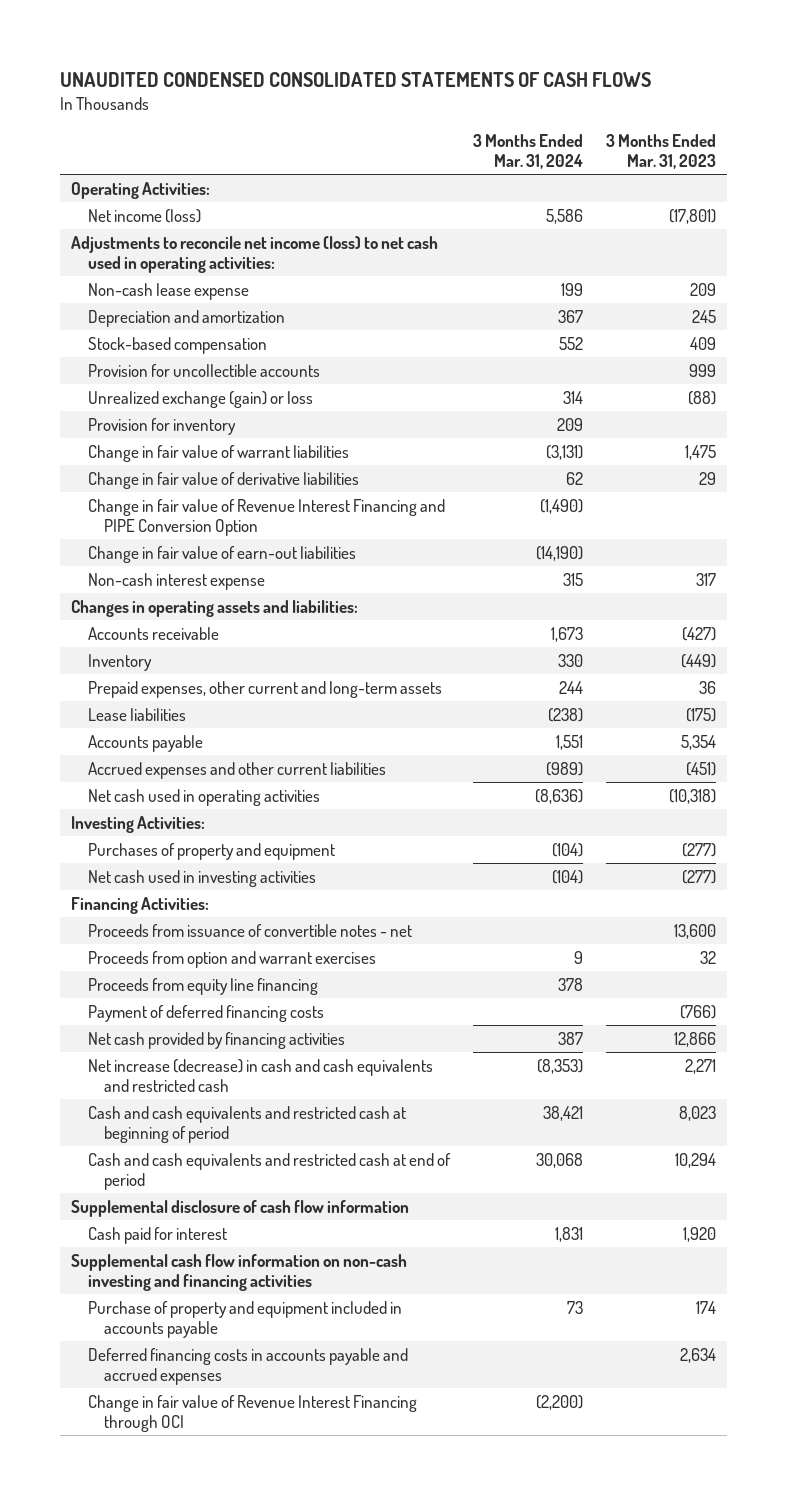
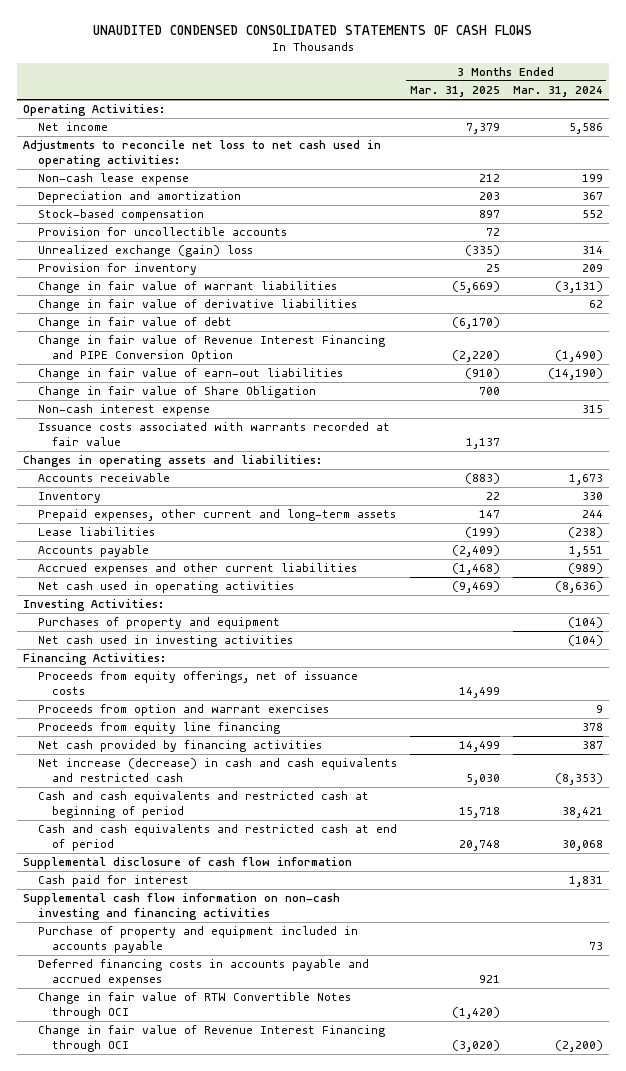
- | 3 Months Ended Mar. 31, 2024 | 3 Months Ended Mar. 31, 2023
+ | 3 Months Ended Mar. 31, 2025 | 3 Months Ended Mar. 31, 2024
- Net income (loss) | 5,586 | (17,801)
- Adjustments to reconcile net income (loss) to net cash used in operating activities:
+ Net income | 7,379 | 5,586
+ Adjustments to reconcile net loss to net cash used in operating activities:
- Unrealized exchange (gain) or loss | 314 | (88)
+ Unrealized exchange (gain) loss | (335) | 314
+ Change in fair value of debt | (6,170) |
+ Change in fair value of Share Obligation | 700 |
+ Issuance costs associated with warrants recorded at fair value | 1,137 |
- Proceeds from issuance of convertible notes - net | | 13,600
+ Proceeds from equity offerings, net of issuance costs | 14,499 |
- Payment of deferred financing costs | | (766)
+ Change in fair value of RTW Convertible Notes through OCI | (1,420) |

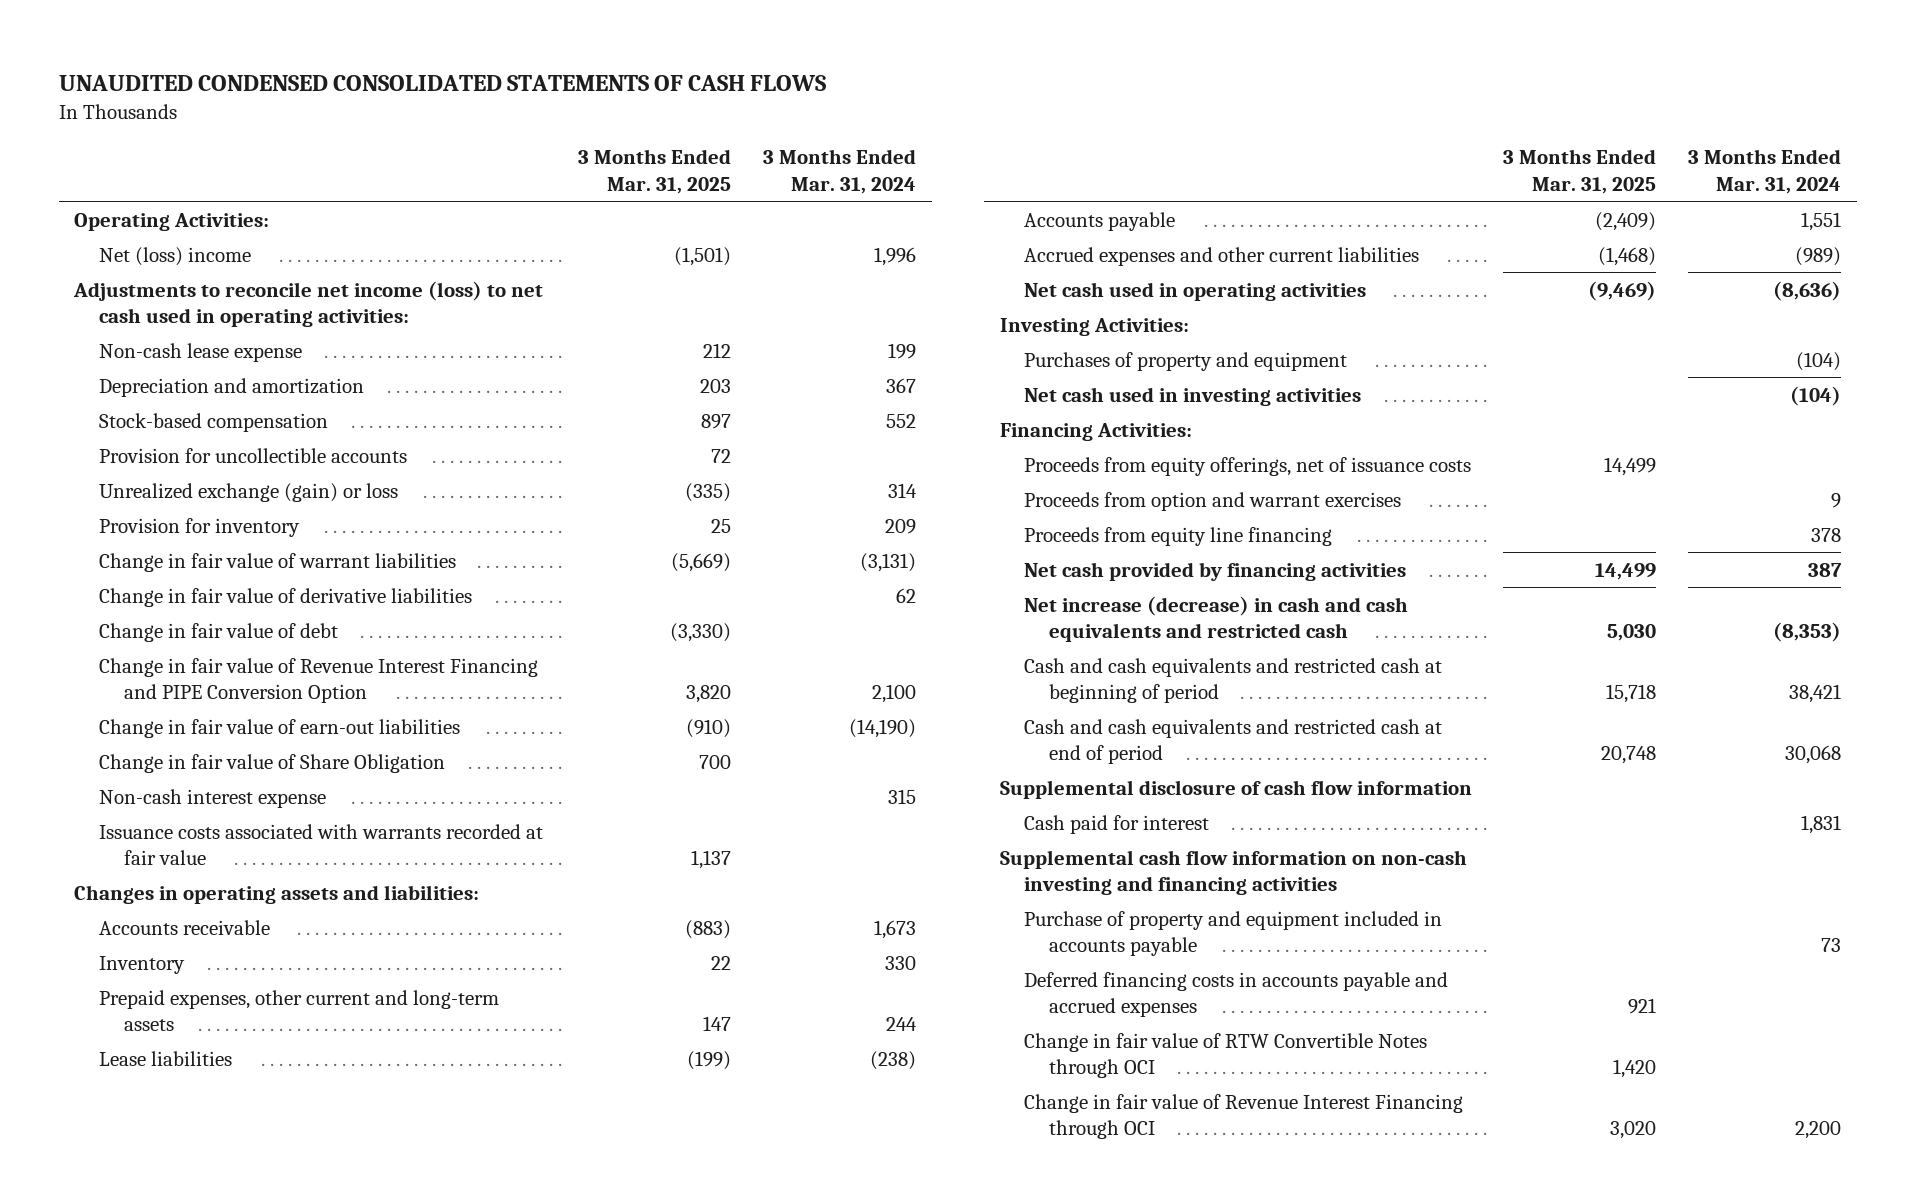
- Net income | 7,379 | 5,586
- Adjustments to reconcile net loss to net cash used in operating activities:
+ Net (loss) income | (1,501) | 1,996
+ Adjustments to reconcile net income (loss) to net cash used in operating activities:
- Unrealized exchange (gain) loss | (335) | 314
+ Unrealized exchange (gain) or loss | (335) | 314
- Change in fair value of debt | (6,170) |
- Change in fair value of Revenue Interest Financing and PIPE Conversion Option | (2,220) | (1,490)
+ Change in fair value of debt | (3,330) |
+ Change in fair value of Revenue Interest Financing and PIPE Conversion Option | 3,820 | 2,100
- Change in fair value of RTW Convertible Notes through OCI | (1,420) |
- Change in fair value of Revenue Interest Financing through OCI | (3,020) | (2,200)
+ Change in fair value of RTW Convertible Notes through OCI | 1,420 |
+ Change in fair value of Revenue Interest Financing through OCI | 3,020 | 2,200

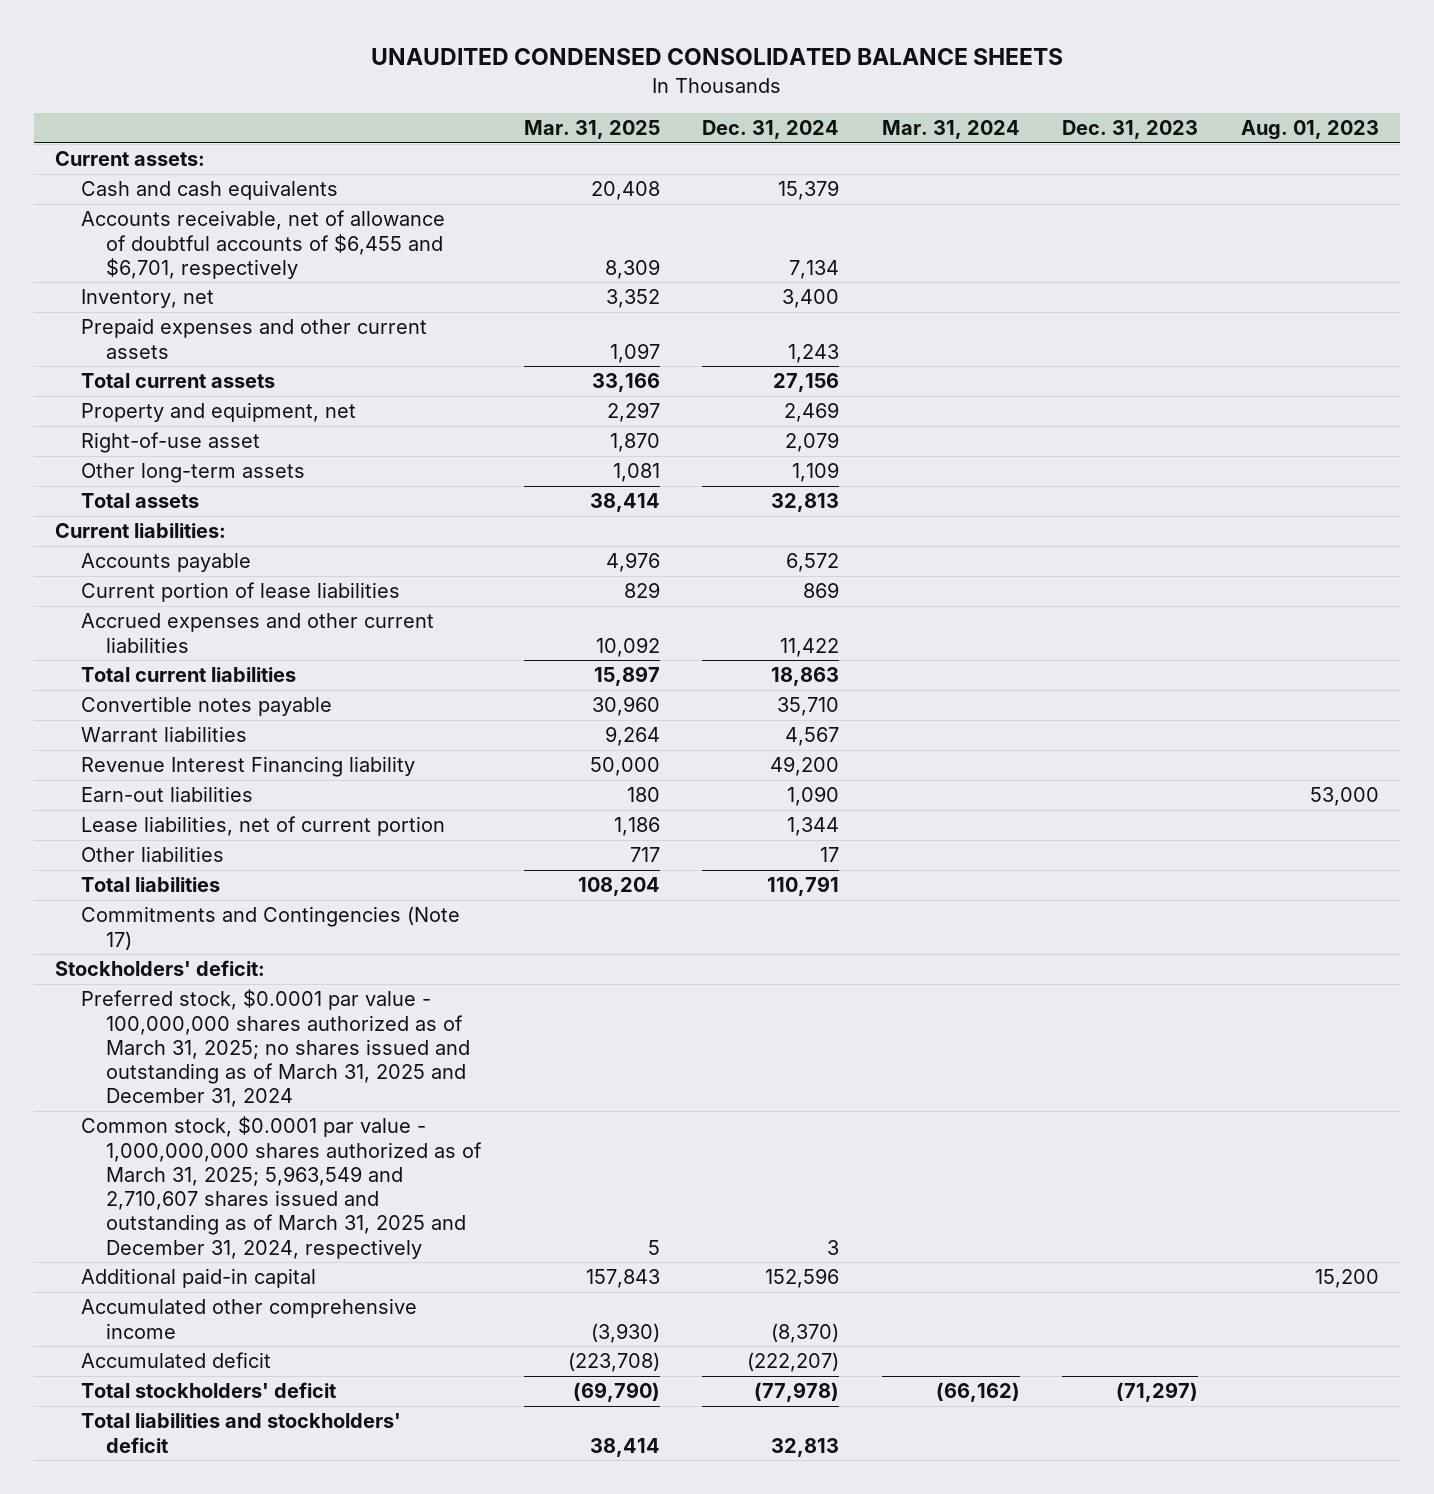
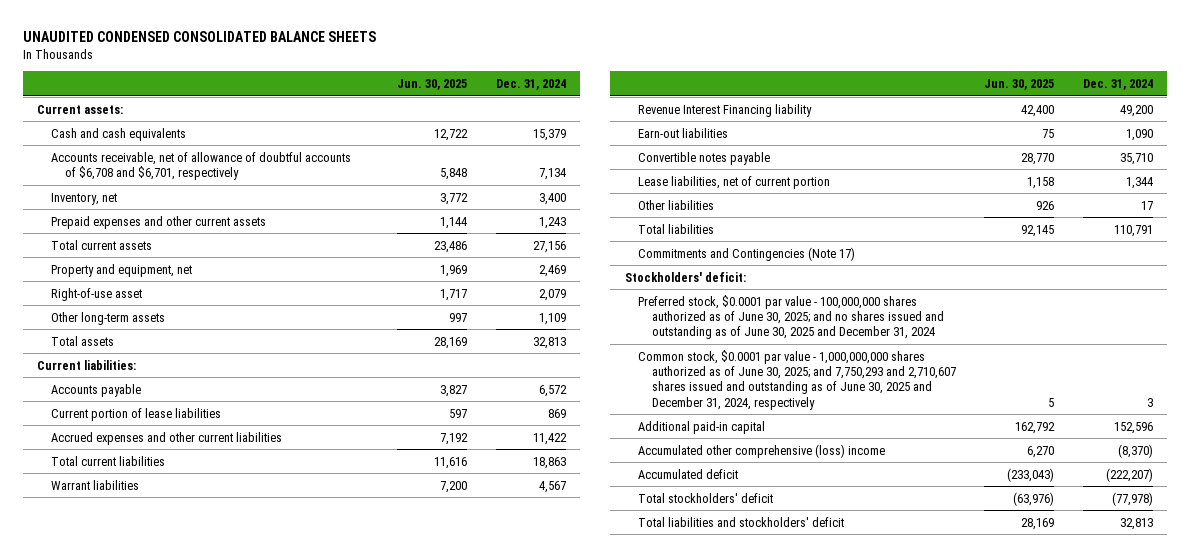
- | Mar. 31, 2025 | Dec. 31, 2024 | Mar. 31, 2024 | Dec. 31, 2023 | Aug. 01, 2023
+ | Jun. 30, 2025 | Dec. 31, 2024
- Accounts receivable, net of allowance of doubtful accounts of $6,455 and $6,701, respectively | 8,309 | 7,134 | | |
+ Accounts receivable, net of allowance of doubtful accounts of $6,708 and $6,701, respectively | 5,848 | 7,134
moved down: Convertible notes payable | 28,770 | 35,710
- Preferred stock, $0.0001 par value - 100,000,000 shares authorized as of March 31, 2025; no shares issued and outstanding as of March 31, 2025 and December 31, 2024
- Common stock, $0.0001 par value - 1,000,000,000 shares authorized as of March 31, 2025; 5,963,549 and 2,710,607 shares issued and outstanding as of March 31, 2025 and December 31, 2024, respectively | 5 | 3 | | |
+ Preferred stock, $0.0001 par value - 100,000,000 shares authorized as of June 30, 2025; and no shares issued and outstanding as of June 30, 2025 and December 31, 2024
+ Common stock, $0.0001 par value - 1,000,000,000 shares authorized as of June 30, 2025; and 7,750,293 and 2,710,607 shares issued and outstanding as of June 30, 2025 and December 31, 2024, respectively | 5 | 3
- Accumulated other comprehensive income | (3,930) | (8,370) | | |
+ Accumulated other comprehensive (loss) income | 6,270 | (8,370)

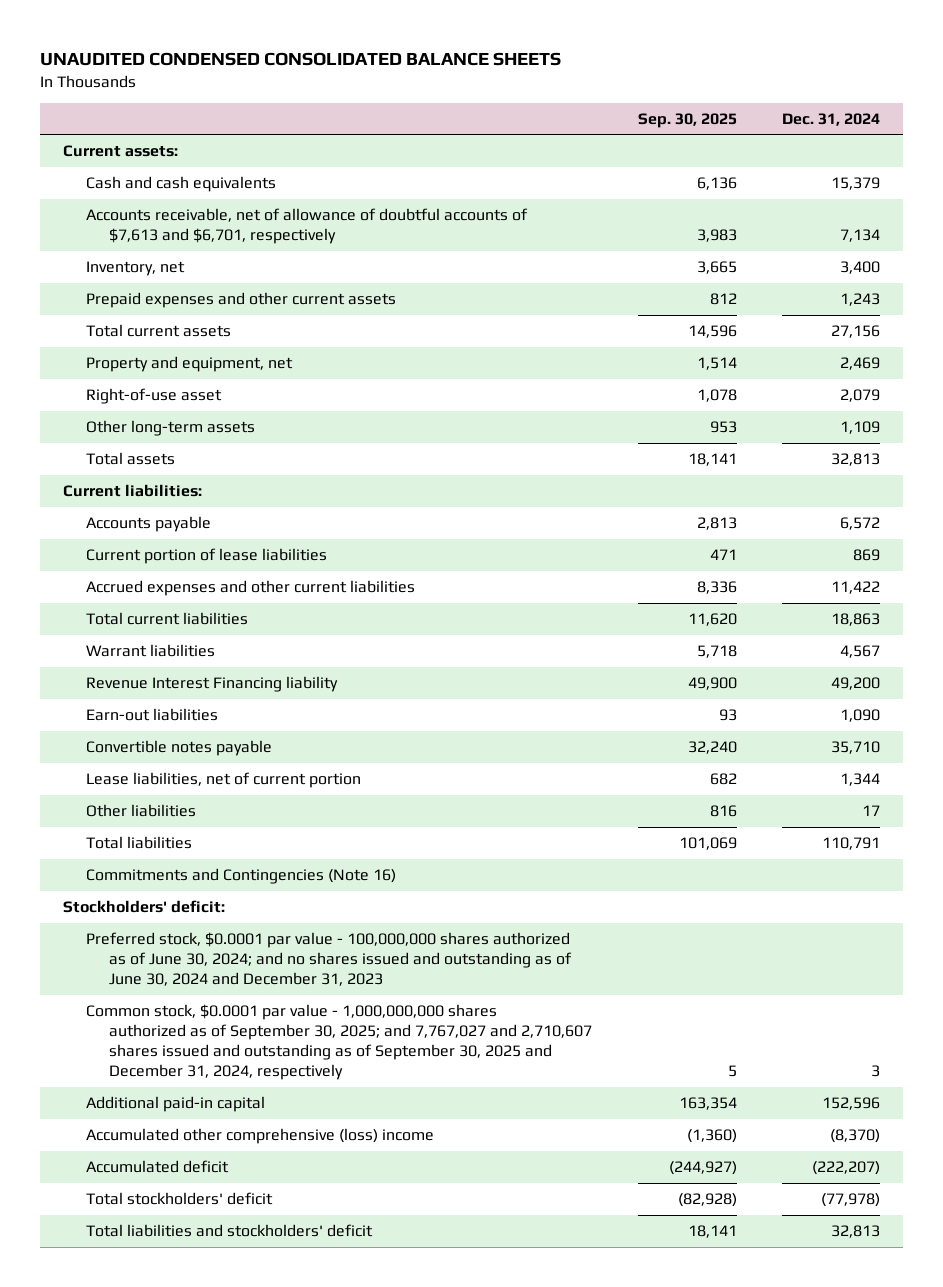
- | Jun. 30, 2025 | Dec. 31, 2024
+ | Sep. 30, 2025 | Dec. 31, 2024
- Accounts receivable, net of allowance of doubtful accounts of $6,708 and $6,701, respectively | 5,848 | 7,134
+ Accounts receivable, net of allowance of doubtful accounts of $7,613 and $6,701, respectively | 3,983 | 7,134
- Commitments and Contingencies (Note 17)
+ Commitments and Contingencies (Note 16)
- Preferred stock, $0.0001 par value - 100,000,000 shares authorized as of June 30, 2025; and no shares issued and outstanding as of June 30, 2025 and December 31, 2024
- Common stock, $0.0001 par value - 1,000,000,000 shares authorized as of June 30, 2025; and 7,750,293 and 2,710,607 shares issued and outstanding as of June 30, 2025 and December 31, 2024, respectively | 5 | 3
+ Preferred stock, $0.0001 par value - 100,000,000 shares authorized as of June 30, 2024; and no shares issued and outstanding as of June 30, 2024 and December 31, 2023
+ Common stock, $0.0001 par value - 1,000,000,000 shares authorized as of September 30, 2025; and 7,767,027 and 2,710,607 shares issued and outstanding as of September 30, 2025 and December 31, 2024, respectively | 5 | 3

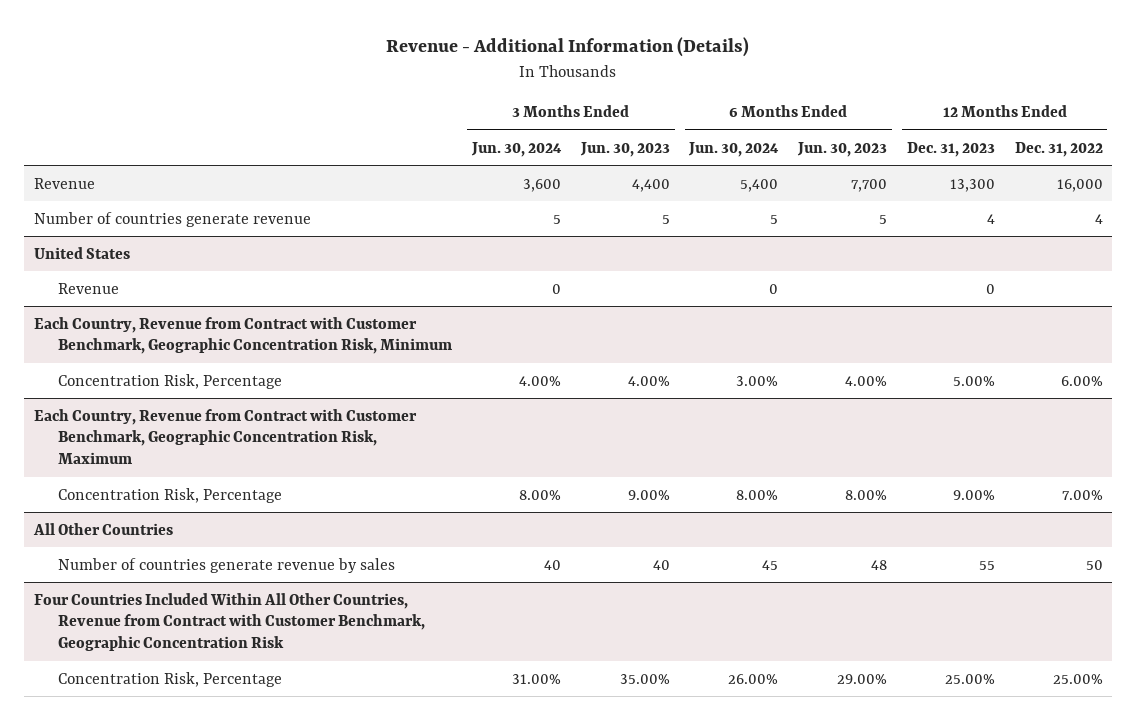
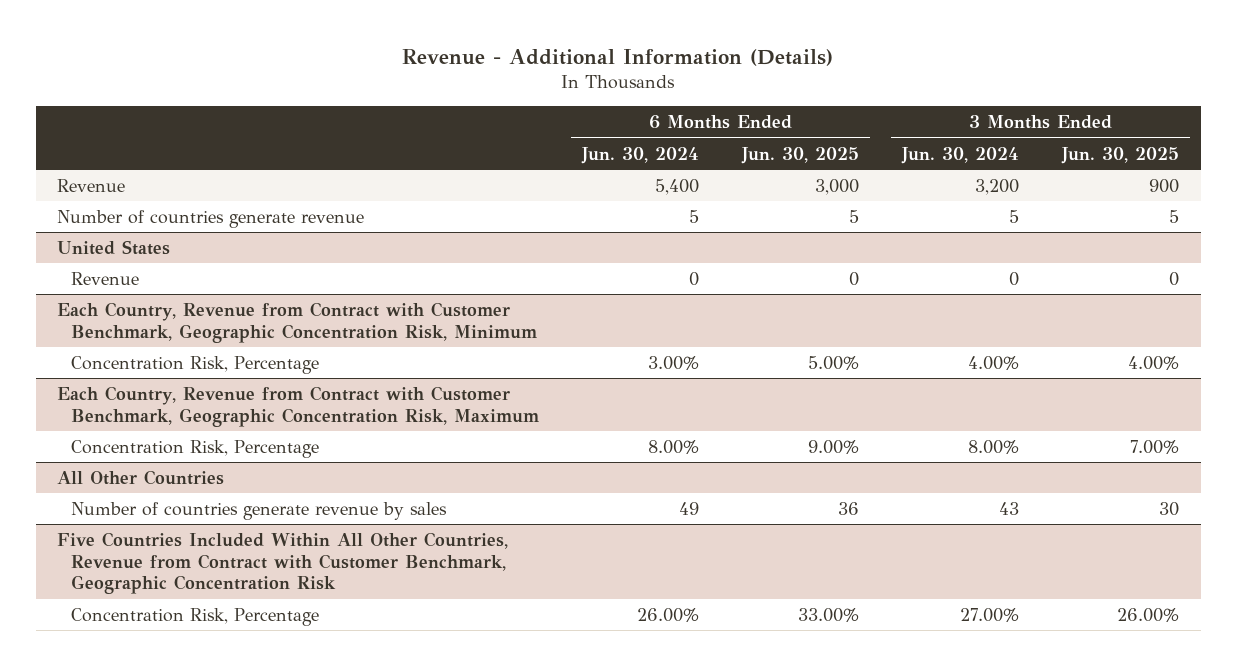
- | 3 Months Ended Jun. 30, 2024 | 3 Months Ended Jun. 30, 2023 | 6 Months Ended Jun. 30, 2024 | 6 Months Ended Jun. 30, 2023 | 12 Months Ended Dec. 31, 2023 | 12 Months Ended Dec. 31, 2022
+ | 6 Months Ended Jun. 30, 2024 | 6 Months Ended Jun. 30, 2025 | 3 Months Ended Jun. 30, 2024 | 3 Months Ended Jun. 30, 2025
- Revenue | 3,600 | 4,400 | 5,400 | 7,700 | 13,300 | 16,000
+ Revenue | 5,400 | 3,000 | 3,200 | 900
@ All Other Countries
- Number of countries generate revenue by sales | 40 | 40 | 45 | 48 | 55 | 50
- Four Countries Included Within All Other Countries, Revenue from Contract with Customer Benchmark, Geographic Concentration Risk
- Concentration Risk, Percentage | 31.00% | 35.00% | 26.00% | 29.00% | 25.00% | 25.00%
@ All Other Countries
+ Number of countries generate revenue by sales | 49 | 36 | 43 | 30
+ Five Countries Included Within All Other Countries, Revenue from Contract with Customer Benchmark, Geographic Concentration Risk
+ Concentration Risk, Percentage | 26.00% | 33.00% | 27.00% | 26.00%

